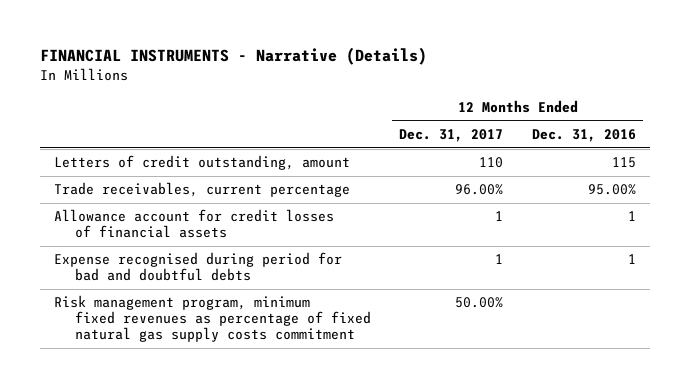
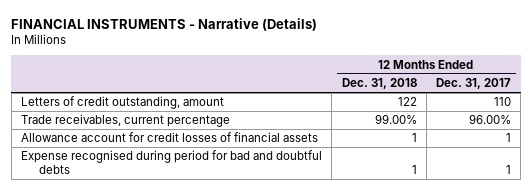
- | 12 Months Ended Dec. 31, 2017 | 12 Months Ended Dec. 31, 2016
+ | 12 Months Ended Dec. 31, 2018 | 12 Months Ended Dec. 31, 2017
- Risk management program, minimum fixed revenues as percentage of fixed natural gas supply costs commitment | 50.00% |

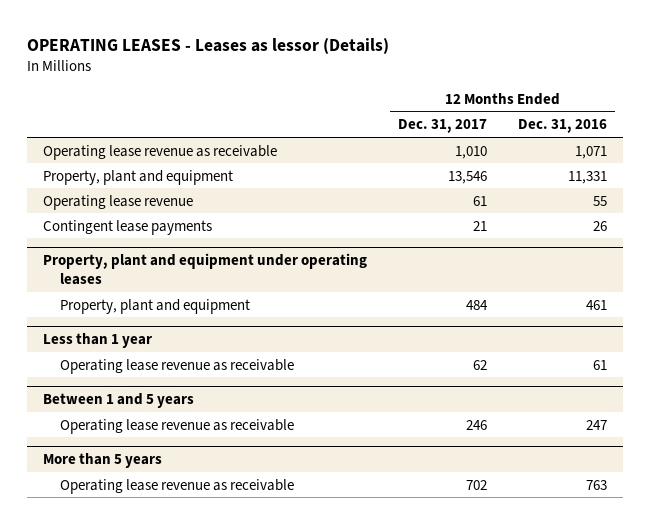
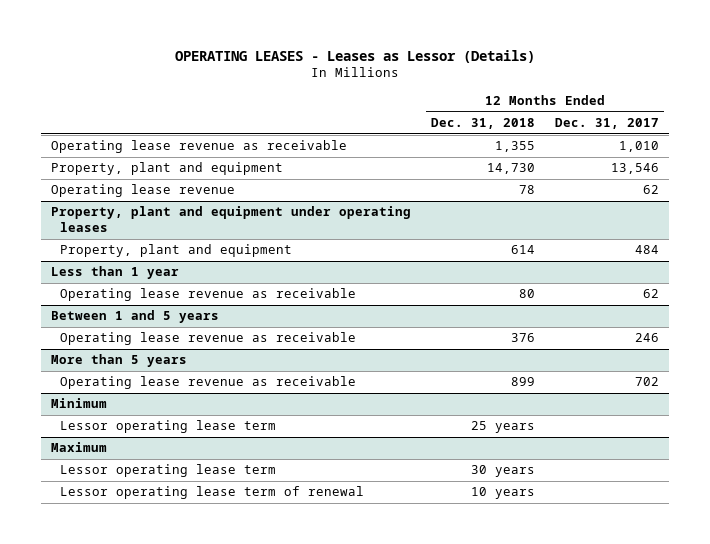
- OPERATING LEASES - Leases as lessor (Details)
+ OPERATING LEASES - Leases as Lessor (Details)
- | 12 Months Ended Dec. 31, 2017 | 12 Months Ended Dec. 31, 2016
+ | 12 Months Ended Dec. 31, 2018 | 12 Months Ended Dec. 31, 2017
- Operating lease revenue | 61 | 55
- Contingent lease payments | 21 | 26
+ Operating lease revenue | 78 | 62
+ Minimum
+ Lessor operating lease term | 25 years |
+ Maximum
+ Lessor operating lease term | 30 years |
+ Lessor operating lease term of renewal | 10 years |

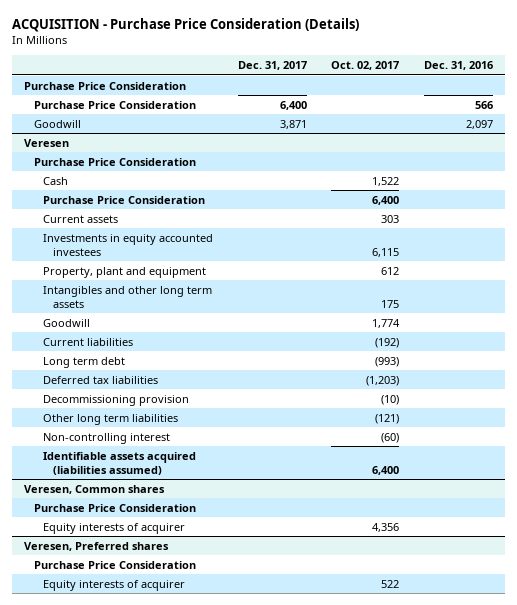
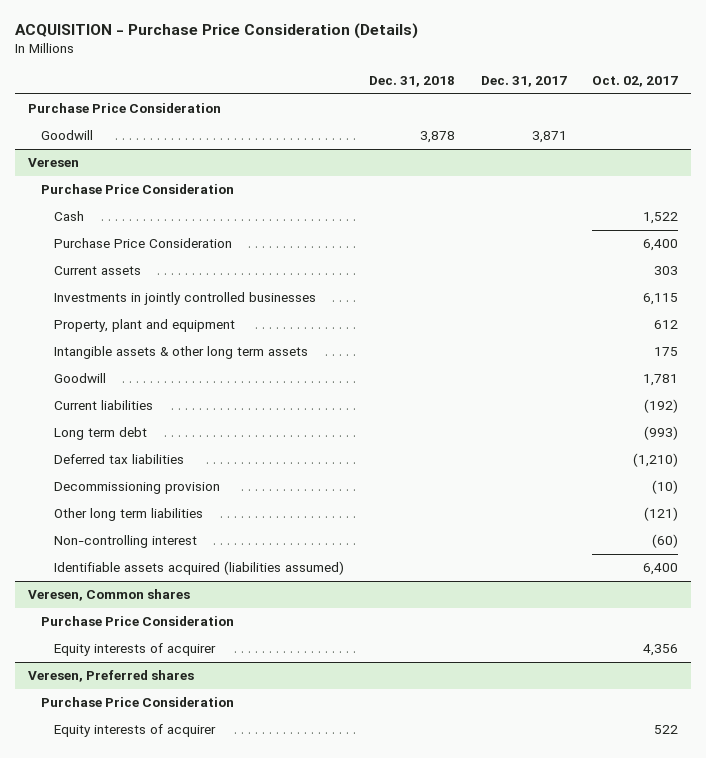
- | Dec. 31, 2017 | Oct. 02, 2017 | Dec. 31, 2016
+ | Dec. 31, 2018 | Dec. 31, 2017 | Oct. 02, 2017
- Purchase Price Consideration | 6,400 | | 566
@ Veresen
- Investments in equity accounted investees | | 6,115 |
+ Investments in jointly controlled businesses | | | 6,115
- Intangibles and other long term assets | | 175 |
- Goodwill | | 1,774 |
+ Intangible assets & other long term assets | | | 175
+ Goodwill | | | 1,781
- Deferred tax liabilities | | (1,203) |
+ Deferred tax liabilities | | | (1,210)

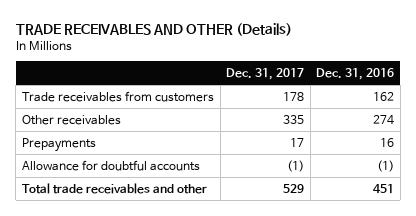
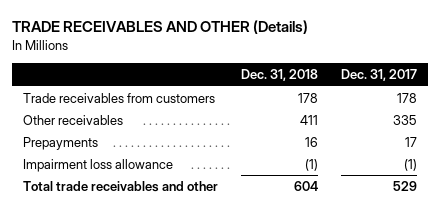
- | Dec. 31, 2017 | Dec. 31, 2016
+ | Dec. 31, 2018 | Dec. 31, 2017
- Allowance for doubtful accounts | (1) | (1)
+ Impairment loss allowance | (1) | (1)

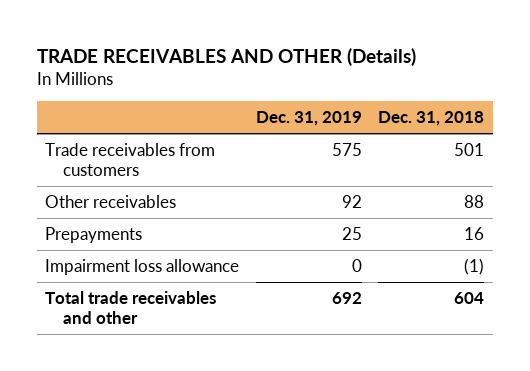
- | Dec. 31, 2018 | Dec. 31, 2017
+ | Dec. 31, 2019 | Dec. 31, 2018
- Trade receivables from customers | 178 | 178
- Other receivables | 411 | 335
+ Trade receivables from customers | 575 | 501
+ Other receivables | 92 | 88

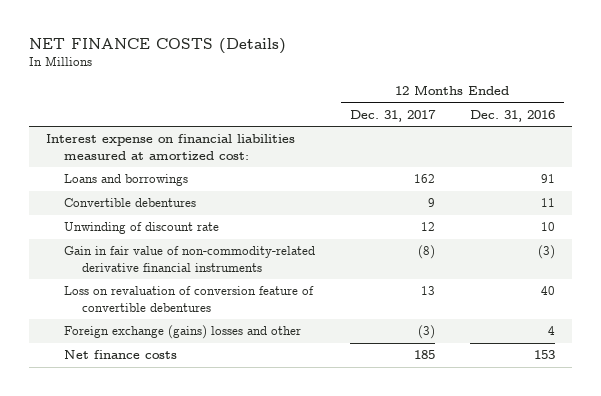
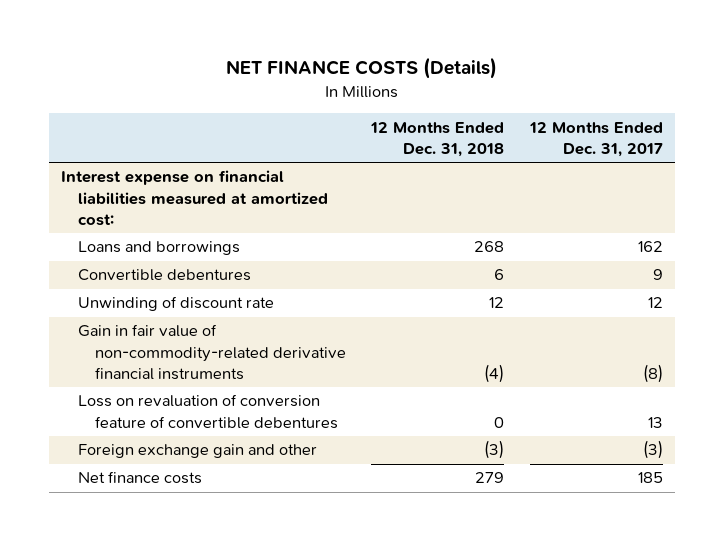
- | 12 Months Ended Dec. 31, 2017 | 12 Months Ended Dec. 31, 2016
+ | 12 Months Ended Dec. 31, 2018 | 12 Months Ended Dec. 31, 2017
- Foreign exchange (gains) losses and other | (3) | 4
+ Foreign exchange gain and other | (3) | (3)

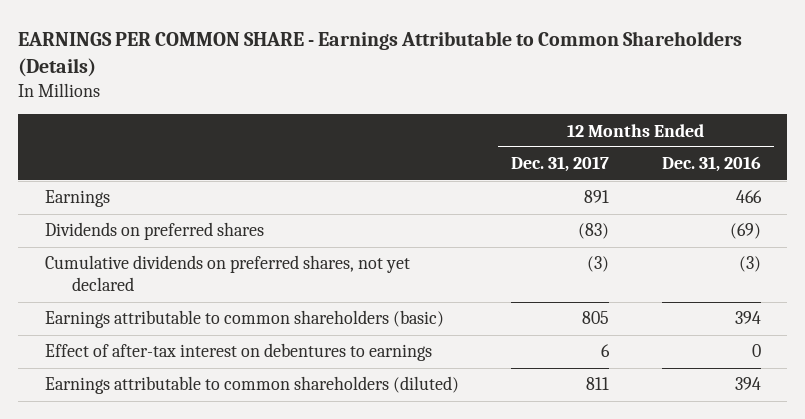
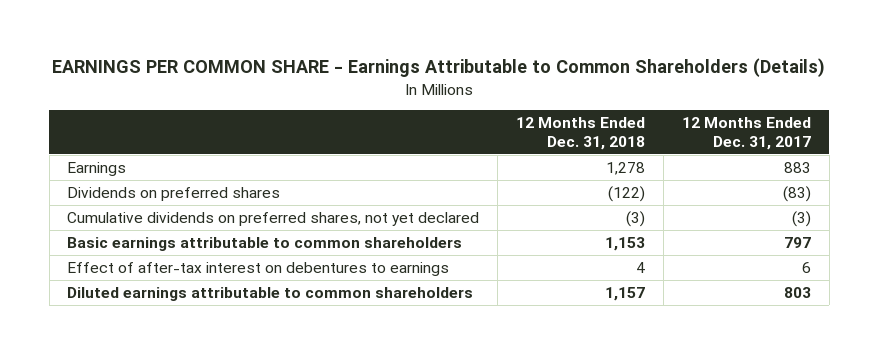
- | 12 Months Ended Dec. 31, 2017 | 12 Months Ended Dec. 31, 2016
+ | 12 Months Ended Dec. 31, 2018 | 12 Months Ended Dec. 31, 2017
- Earnings | 891 | 466
+ Earnings | 1,278 | 883
- Earnings attributable to common shareholders (basic) | 805 | 394
+ Basic earnings attributable to common shareholders | 1,153 | 797
- Earnings attributable to common shareholders (diluted) | 811 | 394
+ Diluted earnings attributable to common shareholders | 1,157 | 803

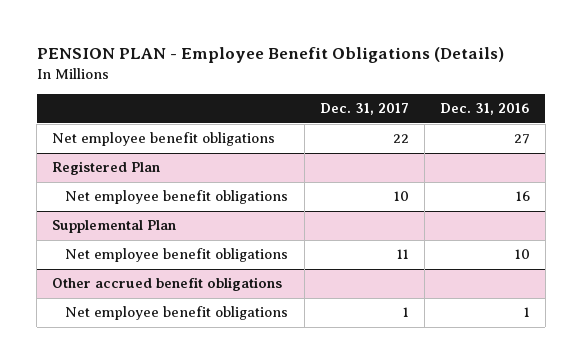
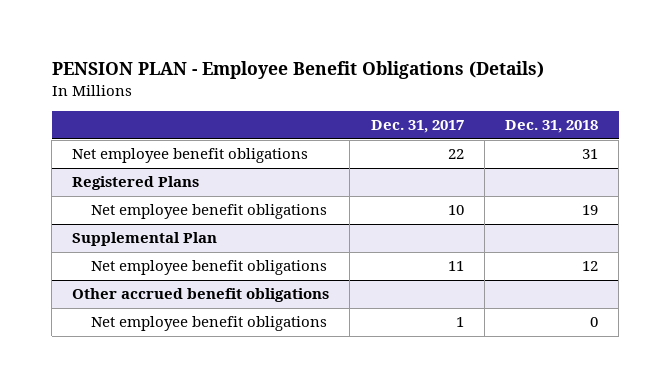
- | Dec. 31, 2017 | Dec. 31, 2016
+ | Dec. 31, 2017 | Dec. 31, 2018
- Registered Plan
+ Registered Plans

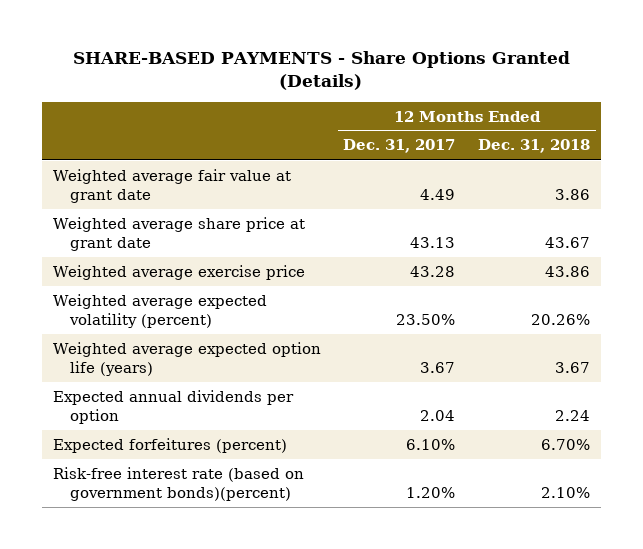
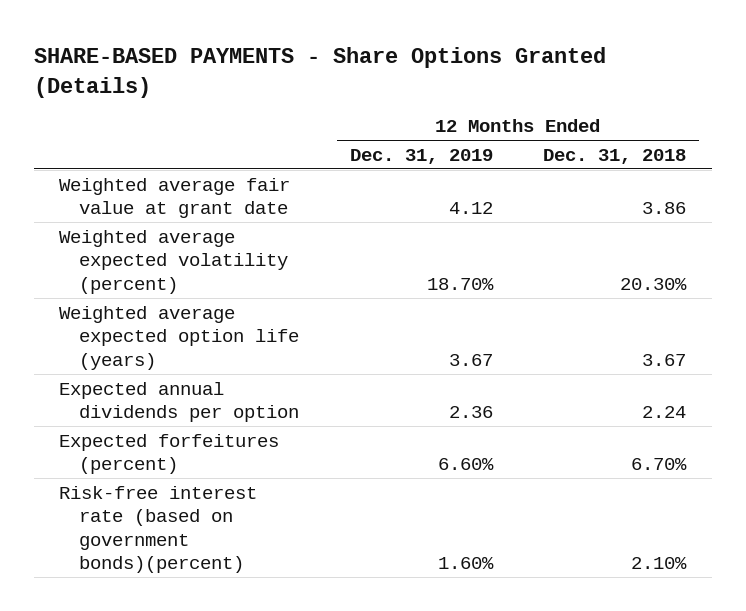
- | 12 Months Ended Dec. 31, 2017 | 12 Months Ended Dec. 31, 2018
+ | 12 Months Ended Dec. 31, 2019 | 12 Months Ended Dec. 31, 2018
- Weighted average share price at grant date | 43.13 | 43.67
- Weighted average exercise price | 43.28 | 43.86
- Weighted average expected volatility (percent) | 23.50% | 20.26%
+ Weighted average expected volatility (percent) | 18.70% | 20.30%

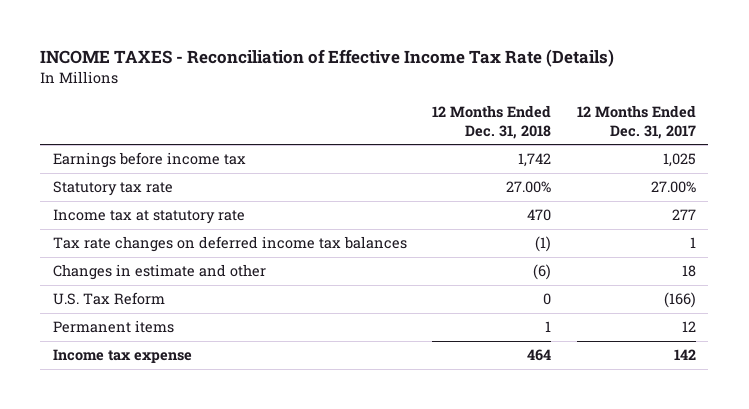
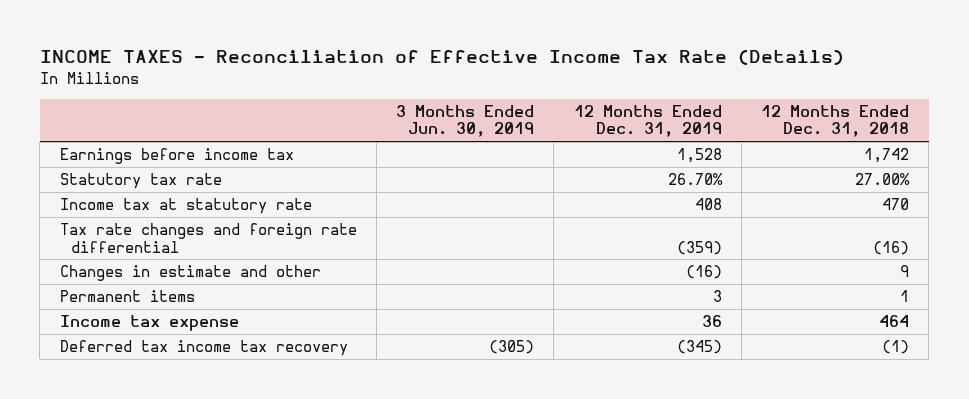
- | 12 Months Ended Dec. 31, 2018 | 12 Months Ended Dec. 31, 2017
+ | 3 Months Ended Jun. 30, 2019 | 12 Months Ended Dec. 31, 2019 | 12 Months Ended Dec. 31, 2018
- Tax rate changes on deferred income tax balances | (1) | 1
- Changes in estimate and other | (6) | 18
- U.S. Tax Reform | 0 | (166)
+ Tax rate changes and foreign rate differential | | (359) | (16)
+ Changes in estimate and other | | (16) | 9
+ Deferred tax income tax recovery | (305) | (345) | (1)

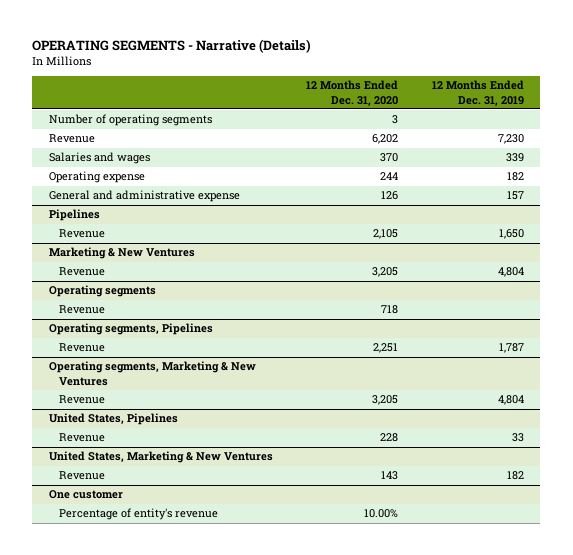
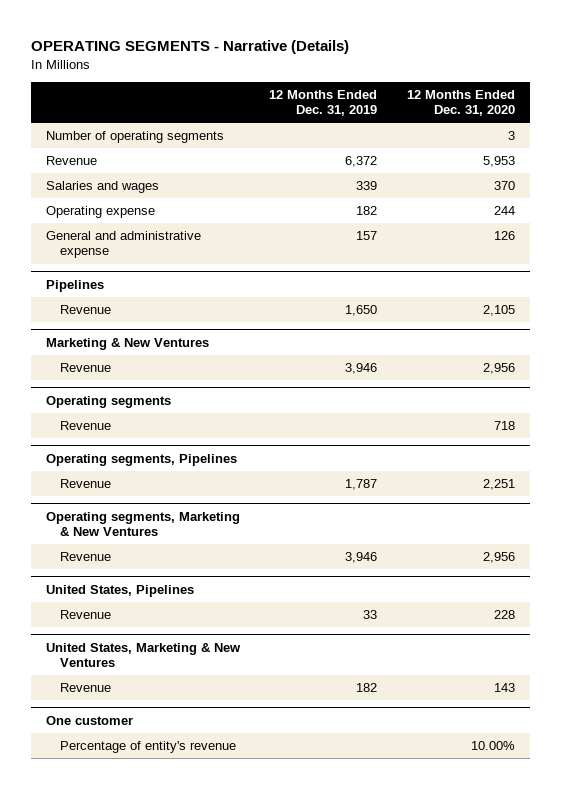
- | 12 Months Ended Dec. 31, 2020 | 12 Months Ended Dec. 31, 2019
+ | 12 Months Ended Dec. 31, 2019 | 12 Months Ended Dec. 31, 2020
- Revenue | 6,202 | 7,230
+ Revenue | 6,372 | 5,953
@ Marketing & New Ventures
- Revenue | 3,205 | 4,804
+ Revenue | 3,946 | 2,956
@ Operating segments, Marketing & New Ventures
- Revenue | 3,205 | 4,804
+ Revenue | 3,946 | 2,956

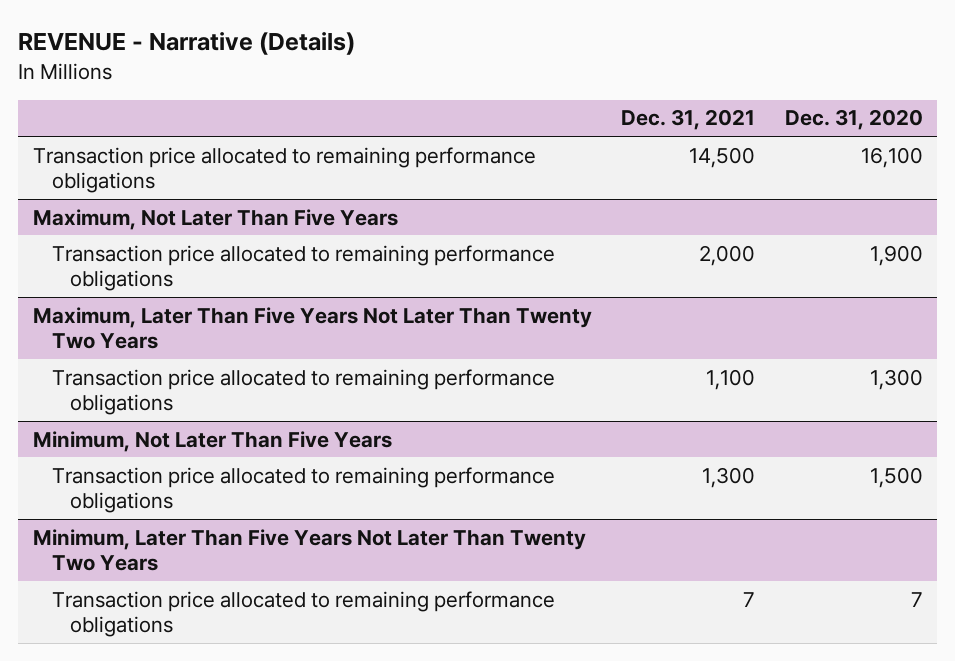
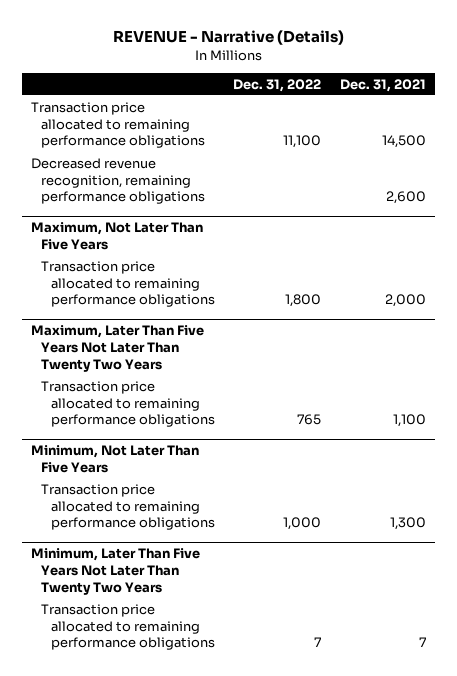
- | Dec. 31, 2021 | Dec. 31, 2020
+ | Dec. 31, 2022 | Dec. 31, 2021
+ Decreased revenue recognition, remaining performance obligations | | 2,600

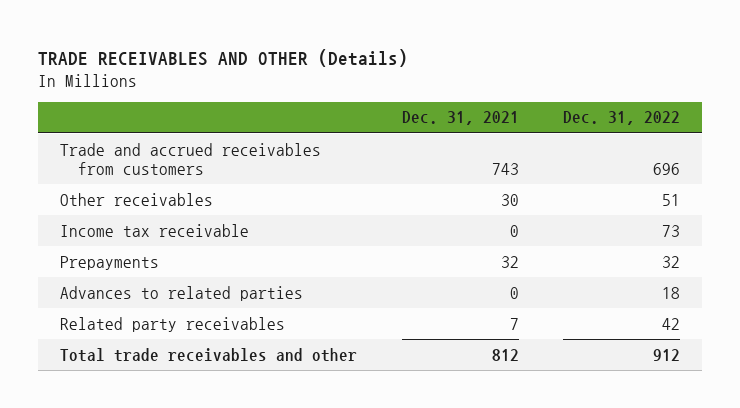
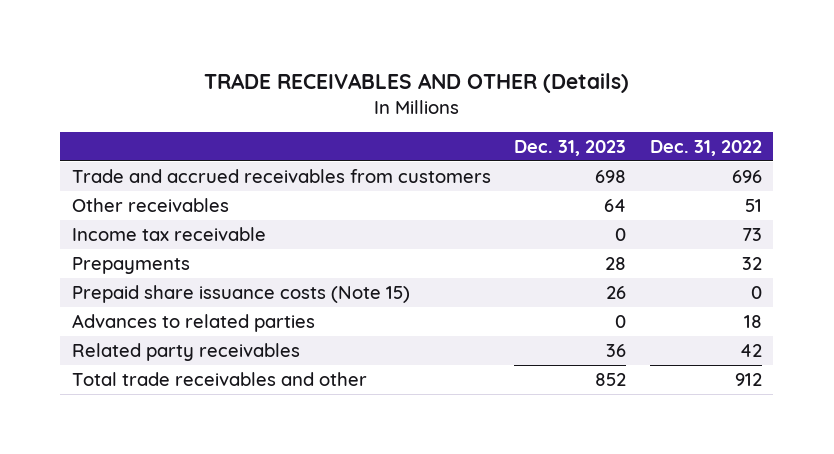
- | Dec. 31, 2021 | Dec. 31, 2022
+ | Dec. 31, 2023 | Dec. 31, 2022
+ Prepaid share issuance costs (Note 15) | 26 | 0

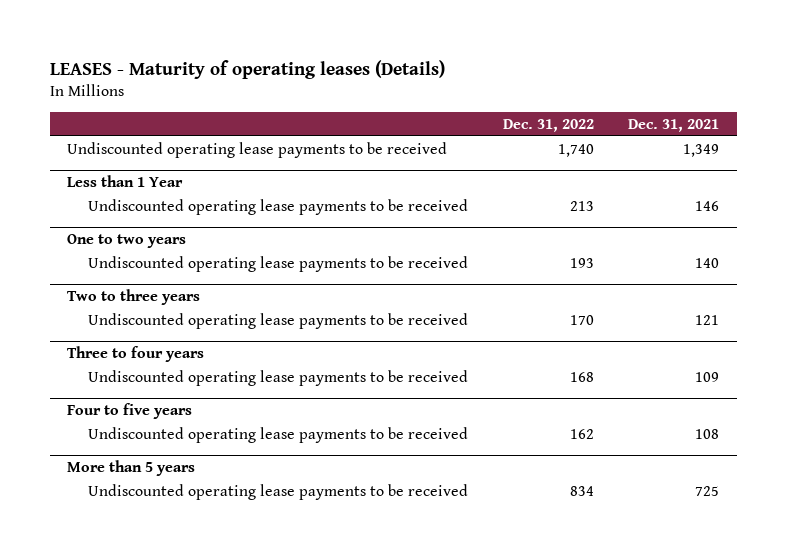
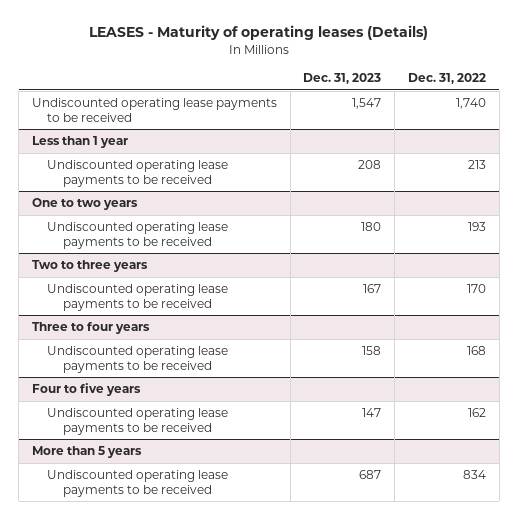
- | Dec. 31, 2022 | Dec. 31, 2021
+ | Dec. 31, 2023 | Dec. 31, 2022
- Less than 1 Year
+ Less than 1 year

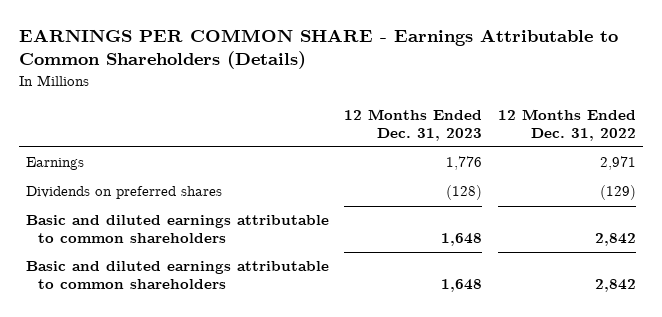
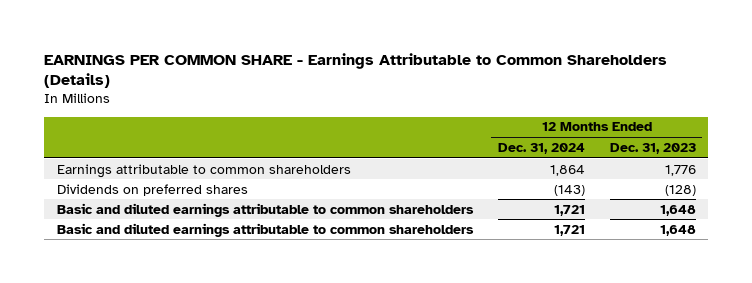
- | 12 Months Ended Dec. 31, 2023 | 12 Months Ended Dec. 31, 2022
+ | 12 Months Ended Dec. 31, 2024 | 12 Months Ended Dec. 31, 2023
- Earnings | 1,776 | 2,971
+ Earnings attributable to common shareholders | 1,864 | 1,776

